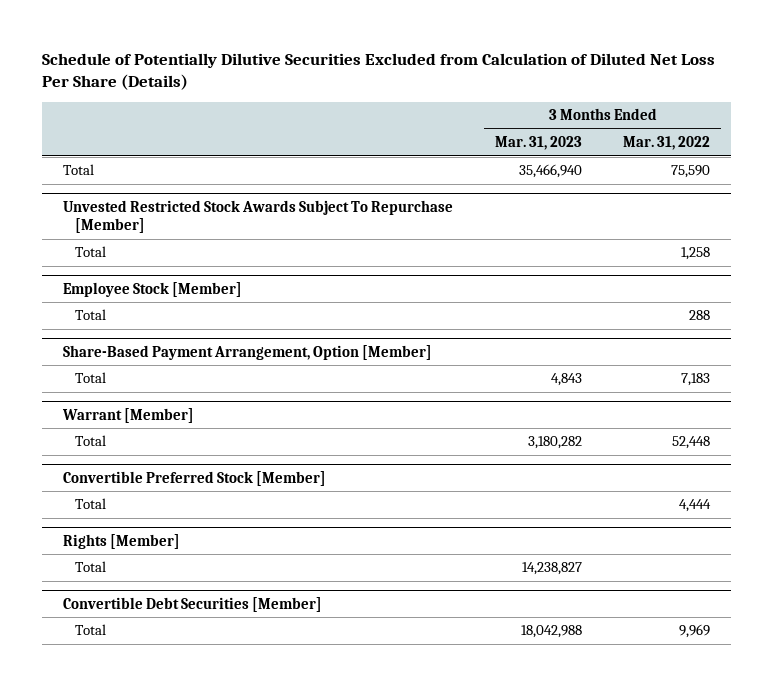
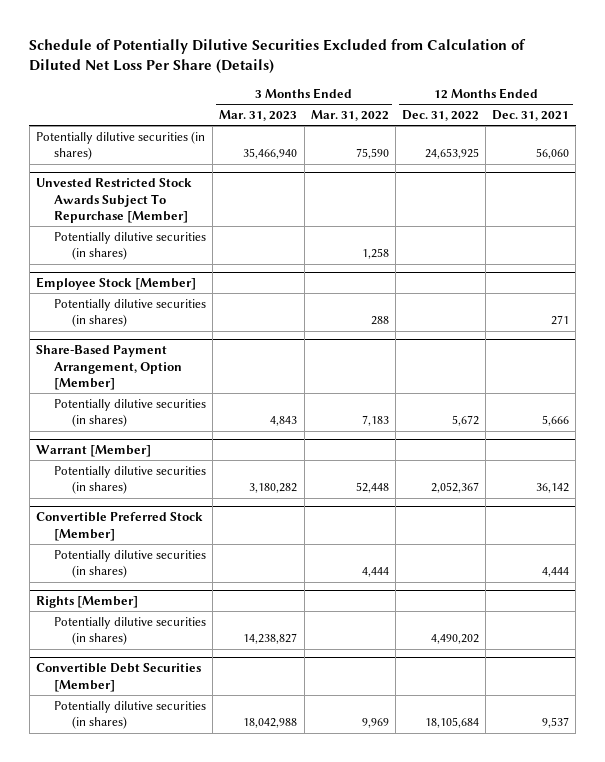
- | 3 Months Ended Mar. 31, 2023 | 3 Months Ended Mar. 31, 2022
+ | 3 Months Ended Mar. 31, 2023 | 3 Months Ended Mar. 31, 2022 | 12 Months Ended Dec. 31, 2022 | 12 Months Ended Dec. 31, 2021
- Total | 35,466,940 | 75,590
+ Potentially dilutive securities (in shares) | 35,466,940 | 75,590 | 24,653,925 | 56,060
@ Unvested Restricted Stock Awards Subject To Repurchase [Member]
- Total | | 1,258
+ Potentially dilutive securities (in shares) | | 1,258 | |
@ Employee Stock [Member]
- Total | | 288
+ Potentially dilutive securities (in shares) | | 288 | | 271
@ Share-Based Payment Arrangement, Option [Member]
- Total | 4,843 | 7,183
+ Potentially dilutive securities (in shares) | 4,843 | 7,183 | 5,672 | 5,666
@ Warrant [Member]
- Total | 3,180,282 | 52,448
+ Potentially dilutive securities (in shares) | 3,180,282 | 52,448 | 2,052,367 | 36,142
@ Convertible Preferred Stock [Member]
- Total | | 4,444
+ Potentially dilutive securities (in shares) | | 4,444 | | 4,444
@ Rights [Member]
- Total | 14,238,827 |
+ Potentially dilutive securities (in shares) | 14,238,827 | | 4,490,202 |
@ Convertible Debt Securities [Member]
- Total | 18,042,988 | 9,969
+ Potentially dilutive securities (in shares) | 18,042,988 | 9,969 | 18,105,684 | 9,537

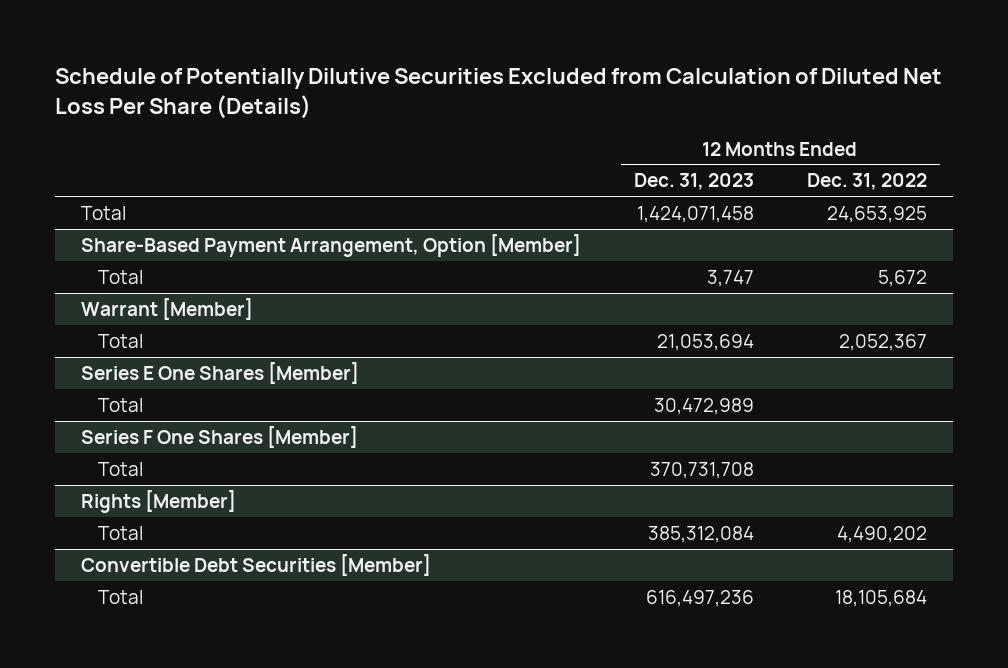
- | 3 Months Ended Mar. 31, 2023 | 3 Months Ended Mar. 31, 2022 | 12 Months Ended Dec. 31, 2022 | 12 Months Ended Dec. 31, 2021
+ | 12 Months Ended Dec. 31, 2023 | 12 Months Ended Dec. 31, 2022
- Potentially dilutive securities (in shares) | 35,466,940 | 75,590 | 24,653,925 | 56,060
- Unvested Restricted Stock Awards Subject To Repurchase [Member]
- Potentially dilutive securities (in shares) | | 1,258 | |
- Employee Stock [Member]
- Potentially dilutive securities (in shares) | | 288 | | 271
+ Total | 1,424,071,458 | 24,653,925
@ Share-Based Payment Arrangement, Option [Member]
- Potentially dilutive securities (in shares) | 4,843 | 7,183 | 5,672 | 5,666
+ Total | 3,747 | 5,672
@ Warrant [Member]
- Potentially dilutive securities (in shares) | 3,180,282 | 52,448 | 2,052,367 | 36,142
- Convertible Preferred Stock [Member]
- Potentially dilutive securities (in shares) | | 4,444 | | 4,444
@ Warrant [Member]
+ Total | 21,053,694 | 2,052,367
+ Series E One Shares [Member]
+ Total | 30,472,989 |
+ Series F One Shares [Member]
+ Total | 370,731,708 |
@ Rights [Member]
- Potentially dilutive securities (in shares) | 14,238,827 | | 4,490,202 |
+ Total | 385,312,084 | 4,490,202
@ Convertible Debt Securities [Member]
- Potentially dilutive securities (in shares) | 18,042,988 | 9,969 | 18,105,684 | 9,537
+ Total | 616,497,236 | 18,105,684

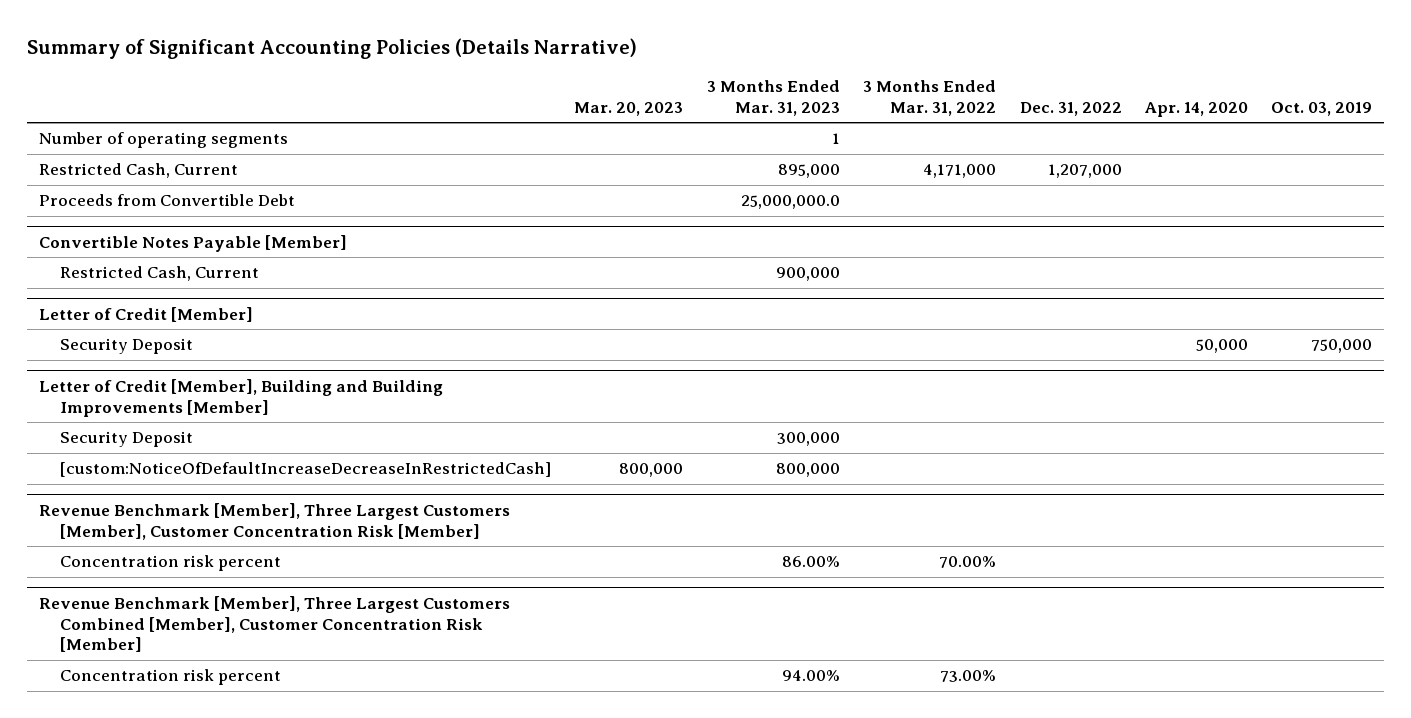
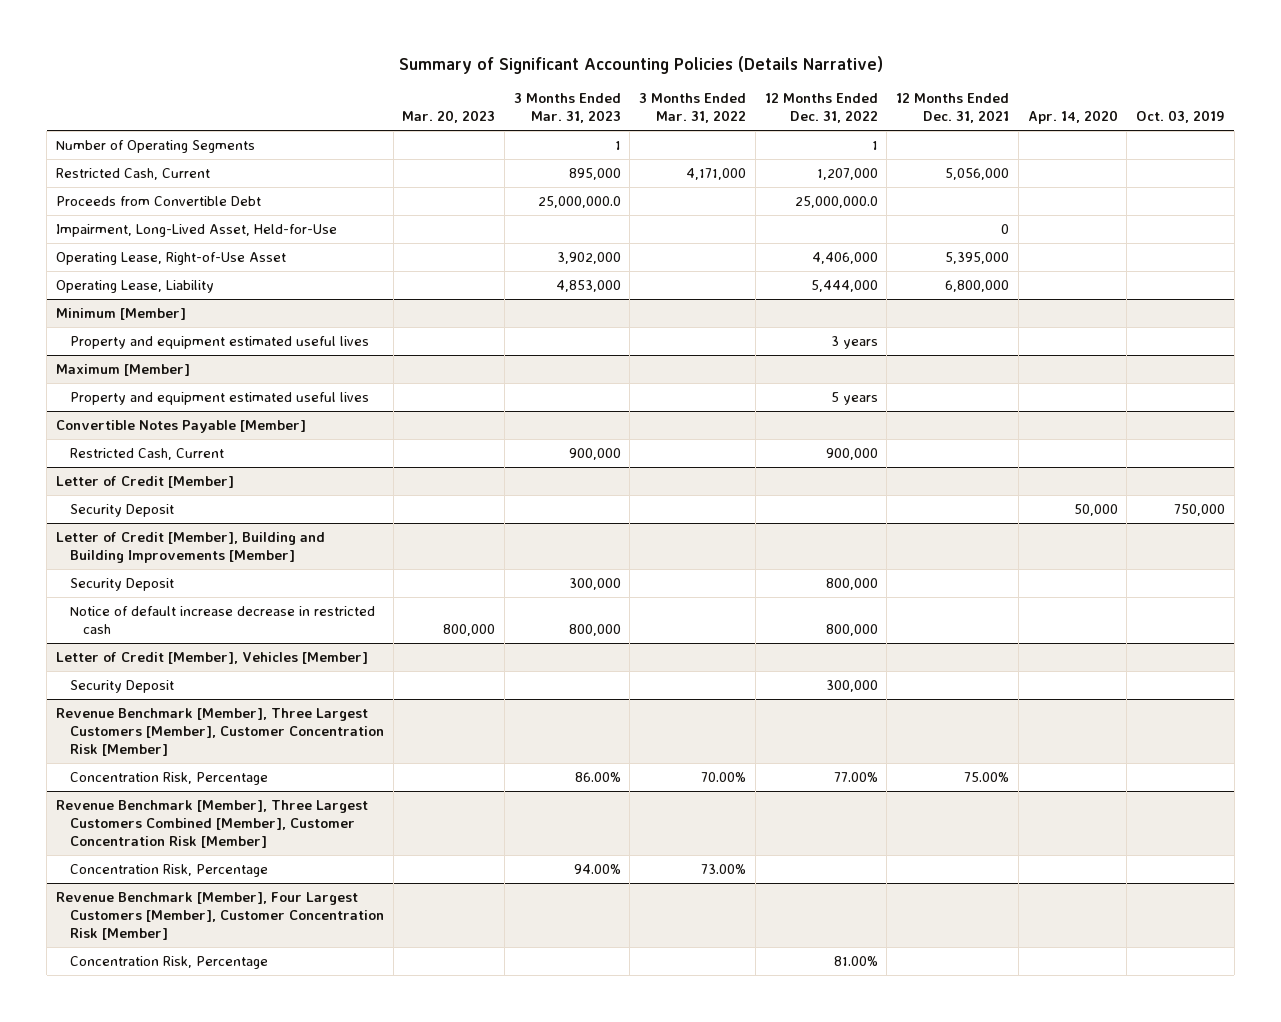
- | Mar. 20, 2023 | 3 Months Ended Mar. 31, 2023 | 3 Months Ended Mar. 31, 2022 | Dec. 31, 2022 | Apr. 14, 2020 | Oct. 03, 2019
+ | Mar. 20, 2023 | 3 Months Ended Mar. 31, 2023 | 3 Months Ended Mar. 31, 2022 | 12 Months Ended Dec. 31, 2022 | 12 Months Ended Dec. 31, 2021 | Apr. 14, 2020 | Oct. 03, 2019
- Number of operating segments | | 1 | | | |
+ Number of Operating Segments | | 1 | | 1 | | |
+ Impairment, Long-Lived Asset, Held-for-Use | | | | | 0 | |
+ Operating Lease, Right-of-Use Asset | | 3,902,000 | | 4,406,000 | 5,395,000 | |
+ Operating Lease, Liability | | 4,853,000 | | 5,444,000 | 6,800,000 | |
+ Minimum [Member]
+ Property and equipment estimated useful lives | | | | 3 years | | |
+ Maximum [Member]
+ Property and equipment estimated useful lives | | | | 5 years | | |
@ Letter of Credit [Member], Building and Building Improvements [Member]
- [custom:NoticeOfDefaultIncreaseDecreaseInRestrictedCash] | 800,000 | 800,000 | | | |
+ Notice of default increase decrease in restricted cash | 800,000 | 800,000 | | 800,000 | | |
+ Letter of Credit [Member], Vehicles [Member]
+ Security Deposit | | | | 300,000 | | |
@ Revenue Benchmark [Member], Three Largest Customers [Member], Customer Concentration Risk [Member]
- Concentration risk percent | | 86.00% | 70.00% | | |
+ Concentration Risk, Percentage | | 86.00% | 70.00% | 77.00% | 75.00% | |
@ Revenue Benchmark [Member], Three Largest Customers Combined [Member], Customer Concentration Risk [Member]
- Concentration risk percent | | 94.00% | 73.00% | | |
+ Concentration Risk, Percentage | | 94.00% | 73.00% | | | |
+ Revenue Benchmark [Member], Four Largest Customers [Member], Customer Concentration Risk [Member]
+ Concentration Risk, Percentage | | | | 81.00% | | |

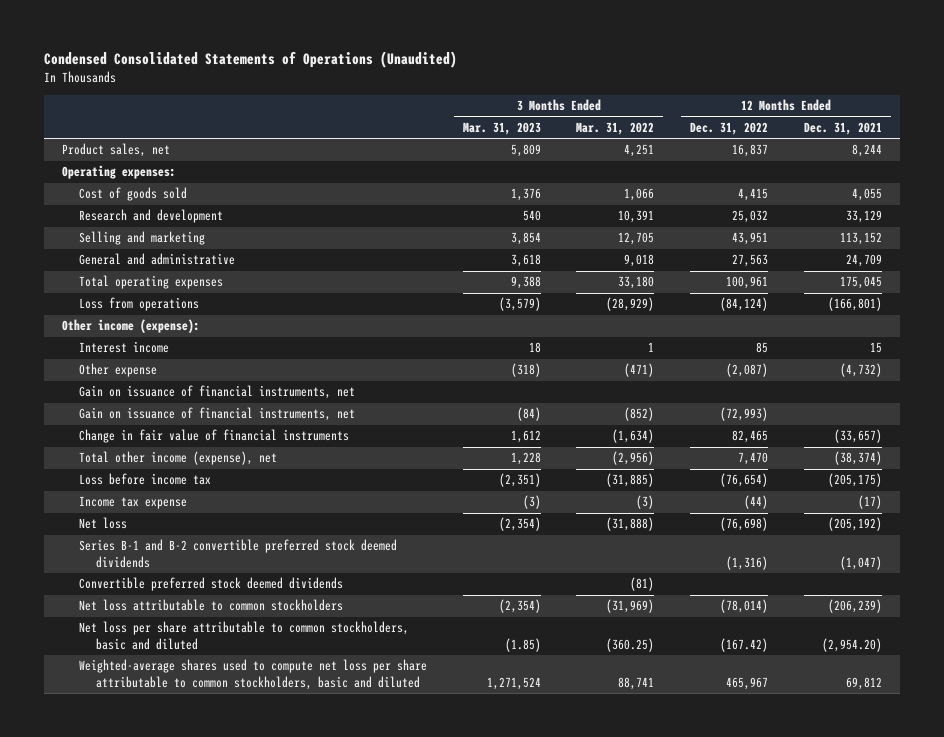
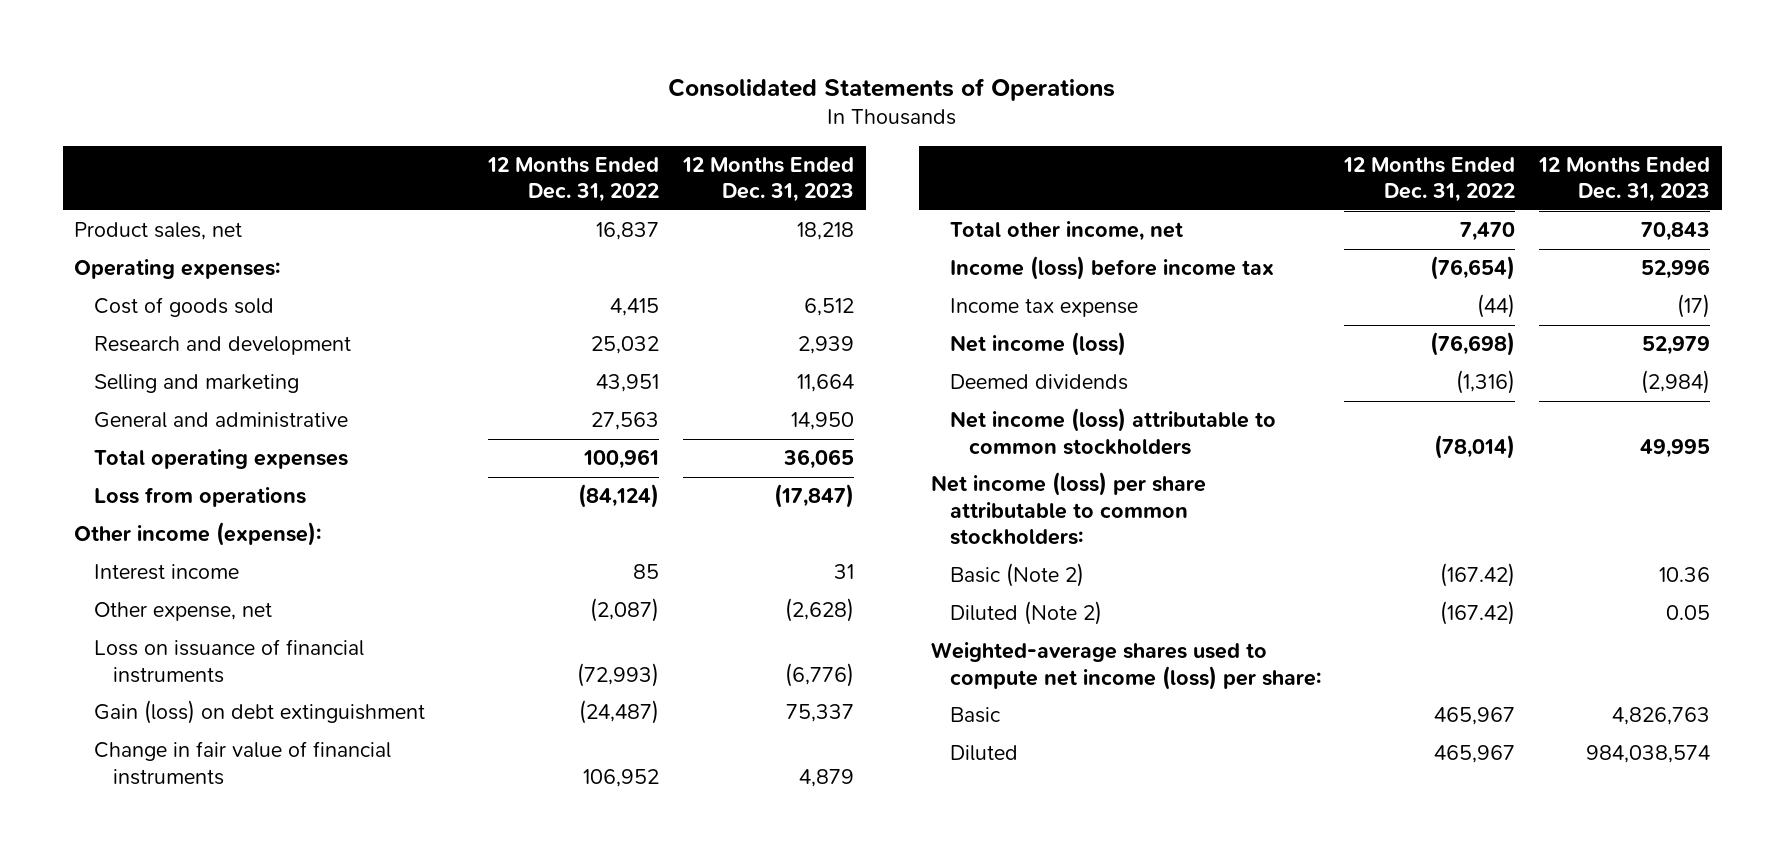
- Condensed Consolidated Statements of Operations (Unaudited)
+ Consolidated Statements of Operations
- | 3 Months Ended Mar. 31, 2023 | 3 Months Ended Mar. 31, 2022 | 12 Months Ended Dec. 31, 2022 | 12 Months Ended Dec. 31, 2021
+ | 12 Months Ended Dec. 31, 2022 | 12 Months Ended Dec. 31, 2023
- Other expense | (318) | (471) | (2,087) | (4,732)
- Gain on issuance of financial instruments, net
- Gain on issuance of financial instruments, net | (84) | (852) | (72,993) |
- Change in fair value of financial instruments | 1,612 | (1,634) | 82,465 | (33,657)
- Total other income (expense), net | 1,228 | (2,956) | 7,470 | (38,374)
- Loss before income tax | (2,351) | (31,885) | (76,654) | (205,175)
+ Other expense, net | (2,087) | (2,628)
+ Loss on issuance of financial instruments | (72,993) | (6,776)
+ Gain (loss) on debt extinguishment | (24,487) | 75,337
+ Change in fair value of financial instruments | 106,952 | 4,879
+ Total other income, net | 7,470 | 70,843
+ Income (loss) before income tax | (76,654) | 52,996
- Net loss | (2,354) | (31,888) | (76,698) | (205,192)
- Series B-1 and B-2 convertible preferred stock deemed dividends | | | (1,316) | (1,047)
- Convertible preferred stock deemed dividends | | (81) | |
- Net loss attributable to common stockholders | (2,354) | (31,969) | (78,014) | (206,239)
- Net loss per share attributable to common stockholders, basic and diluted | (1.85) | (360.25) | (167.42) | (2,954.20)
- Weighted-average shares used to compute net loss per share attributable to common stockholders, basic and diluted | 1,271,524 | 88,741 | 465,967 | 69,812
+ Net income (loss) | (76,698) | 52,979
+ Deemed dividends | (1,316) | (2,984)
+ Net income (loss) attributable to common stockholders | (78,014) | 49,995
+ Net income (loss) per share attributable to common stockholders:
+ Basic (Note 2) | (167.42) | 10.36
+ Diluted (Note 2) | (167.42) | 0.05
+ Weighted-average shares used to compute net income (loss) per share:
+ Basic | 465,967 | 4,826,763
+ Diluted | 465,967 | 984,038,574

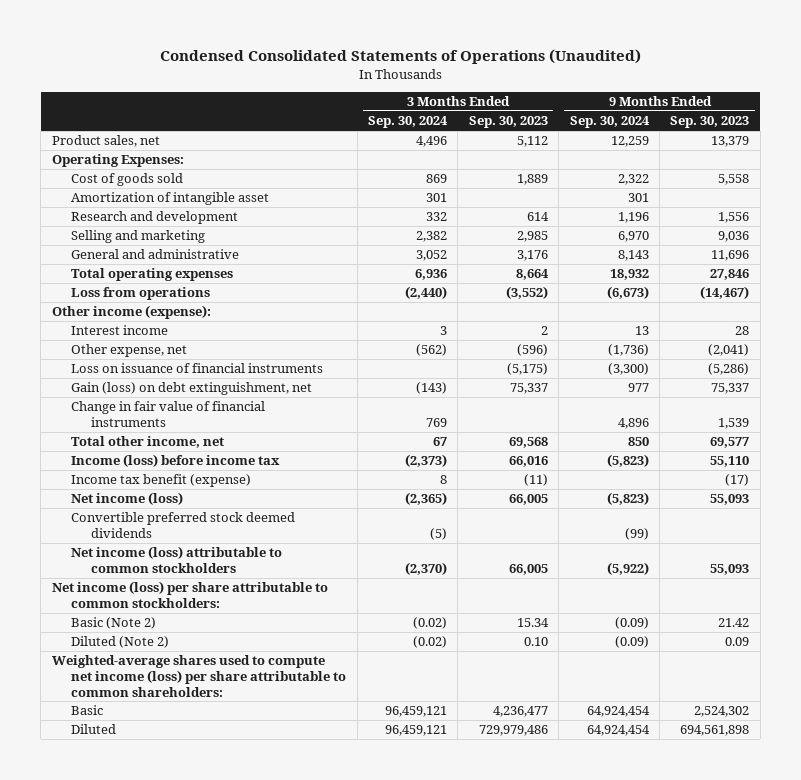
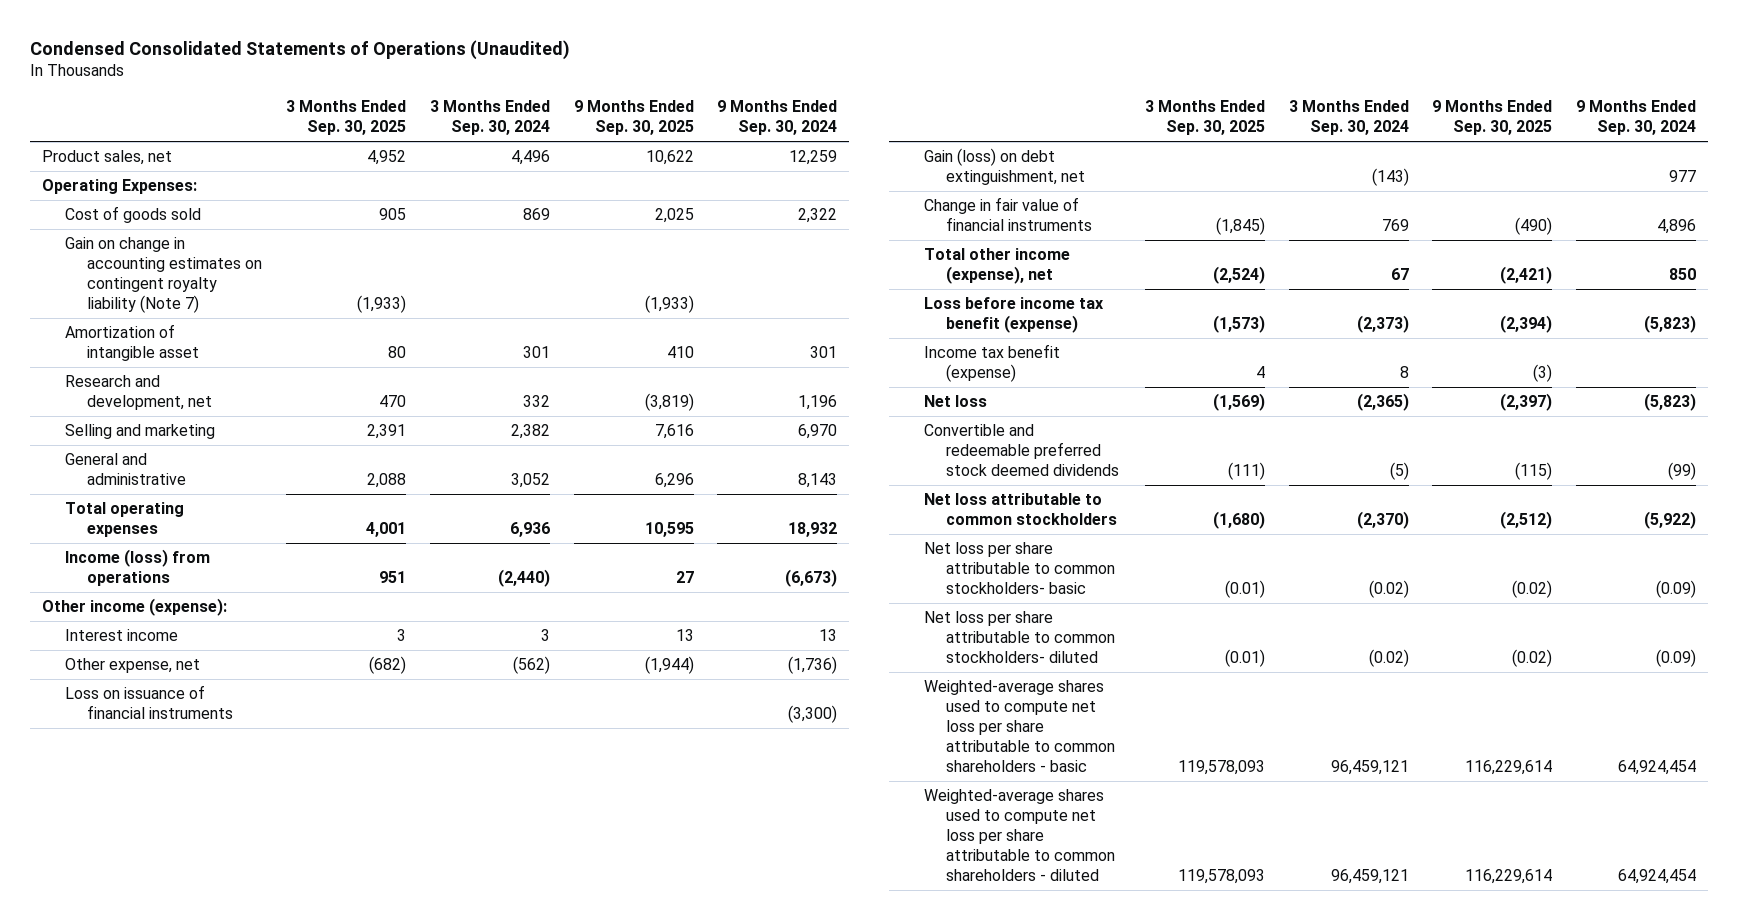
- | 3 Months Ended Sep. 30, 2024 | 3 Months Ended Sep. 30, 2023 | 9 Months Ended Sep. 30, 2024 | 9 Months Ended Sep. 30, 2023
+ | 3 Months Ended Sep. 30, 2025 | 3 Months Ended Sep. 30, 2024 | 9 Months Ended Sep. 30, 2025 | 9 Months Ended Sep. 30, 2024
+ Gain on change in accounting estimates on contingent royalty liability (Note 7) | (1,933) | | (1,933) |
- Research and development | 332 | 614 | 1,196 | 1,556
+ Research and development, net | 470 | 332 | (3,819) | 1,196
- Loss from operations | (2,440) | (3,552) | (6,673) | (14,467)
+ Income (loss) from operations | 951 | (2,440) | 27 | (6,673)
- Total other income, net | 67 | 69,568 | 850 | 69,577
- Income (loss) before income tax | (2,373) | 66,016 | (5,823) | 55,110
+ Total other income (expense), net | (2,524) | 67 | (2,421) | 850
+ Loss before income tax benefit (expense) | (1,573) | (2,373) | (2,394) | (5,823)
- Net income (loss) | (2,365) | 66,005 | (5,823) | 55,093
- Convertible preferred stock deemed dividends | (5) | | (99) |
- Net income (loss) attributable to common stockholders | (2,370) | 66,005 | (5,922) | 55,093
- Net income (loss) per share attributable to common stockholders:
- Basic (Note 2) | (0.02) | 15.34 | (0.09) | 21.42
- Diluted (Note 2) | (0.02) | 0.10 | (0.09) | 0.09
- Weighted-average shares used to compute net income (loss) per share attributable to common shareholders:
- Basic | 96,459,121 | 4,236,477 | 64,924,454 | 2,524,302
- Diluted | 96,459,121 | 729,979,486 | 64,924,454 | 694,561,898
+ Net loss | (1,569) | (2,365) | (2,397) | (5,823)
+ Convertible and redeemable preferred stock deemed dividends | (111) | (5) | (115) | (99)
+ Net loss attributable to common stockholders | (1,680) | (2,370) | (2,512) | (5,922)
+ Net loss per share attributable to common stockholders- basic | (0.01) | (0.02) | (0.02) | (0.09)
+ Net loss per share attributable to common stockholders- diluted | (0.01) | (0.02) | (0.02) | (0.09)
+ Weighted-average shares used to compute net loss per share attributable to common shareholders - basic | 119,578,093 | 96,459,121 | 116,229,614 | 64,924,454
+ Weighted-average shares used to compute net loss per share attributable to common shareholders - diluted | 119,578,093 | 96,459,121 | 116,229,614 | 64,924,454

